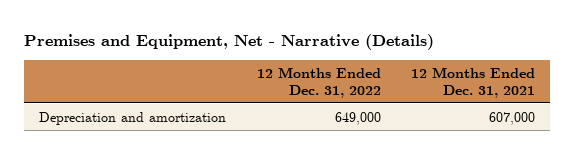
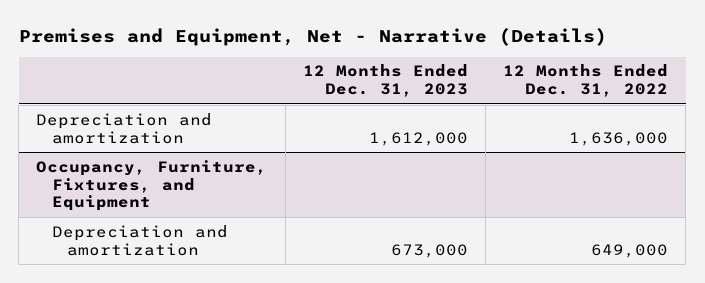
- | 12 Months Ended Dec. 31, 2022 | 12 Months Ended Dec. 31, 2021
+ | 12 Months Ended Dec. 31, 2023 | 12 Months Ended Dec. 31, 2022
+ Depreciation and amortization | 1,612,000 | 1,636,000
+ Occupancy, Furniture, Fixtures, and Equipment

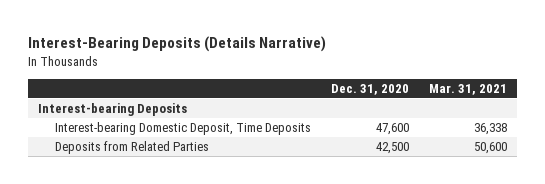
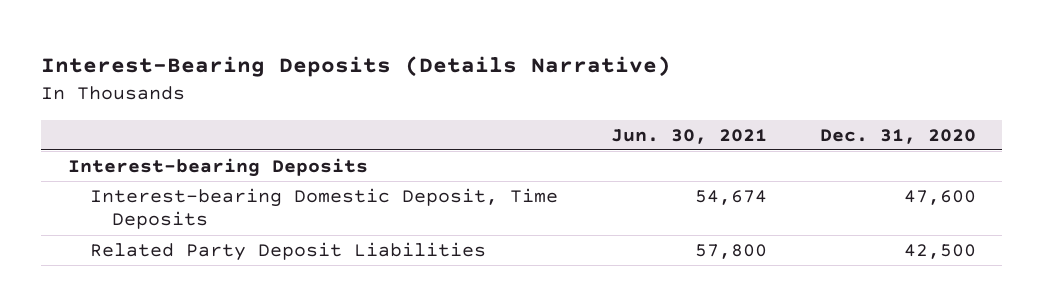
- | Dec. 31, 2020 | Mar. 31, 2021
+ | Jun. 30, 2021 | Dec. 31, 2020
- Deposits from Related Parties | 42,500 | 50,600
+ Related Party Deposit Liabilities | 57,800 | 42,500

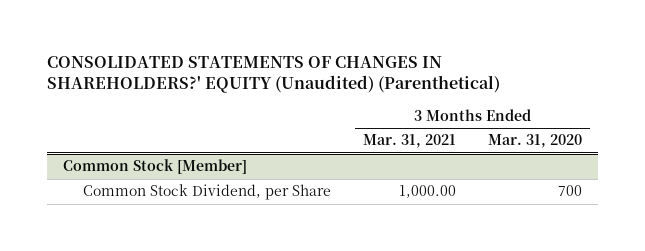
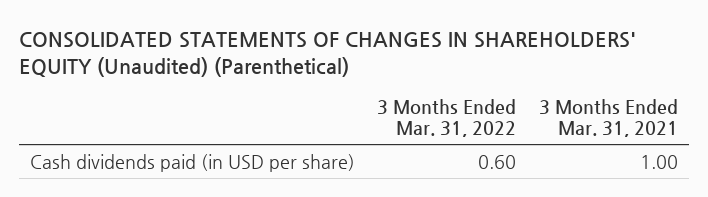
- CONSOLIDATED STATEMENTS OF CHANGES IN SHAREHOLDERS?' EQUITY (Unaudited) (Parenthetical)
+ CONSOLIDATED STATEMENTS OF CHANGES IN SHAREHOLDERS' EQUITY (Unaudited) (Parenthetical)
- | 3 Months Ended Mar. 31, 2021 | 3 Months Ended Mar. 31, 2020
+ | 3 Months Ended Mar. 31, 2022 | 3 Months Ended Mar. 31, 2021
- Common Stock [Member]
- Common Stock Dividend, per Share | 1,000.00 | 700
+ Cash dividends paid (in USD per share) | 0.60 | 1.00

